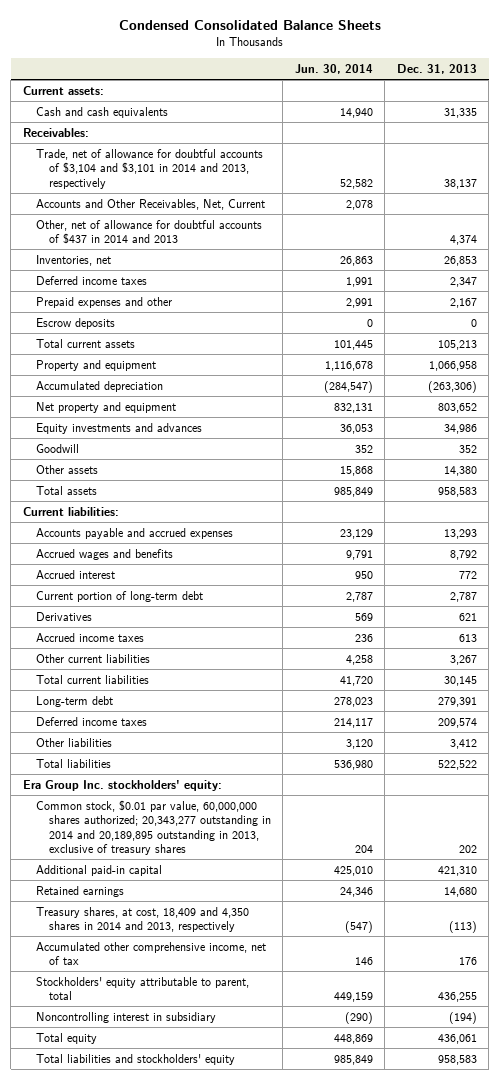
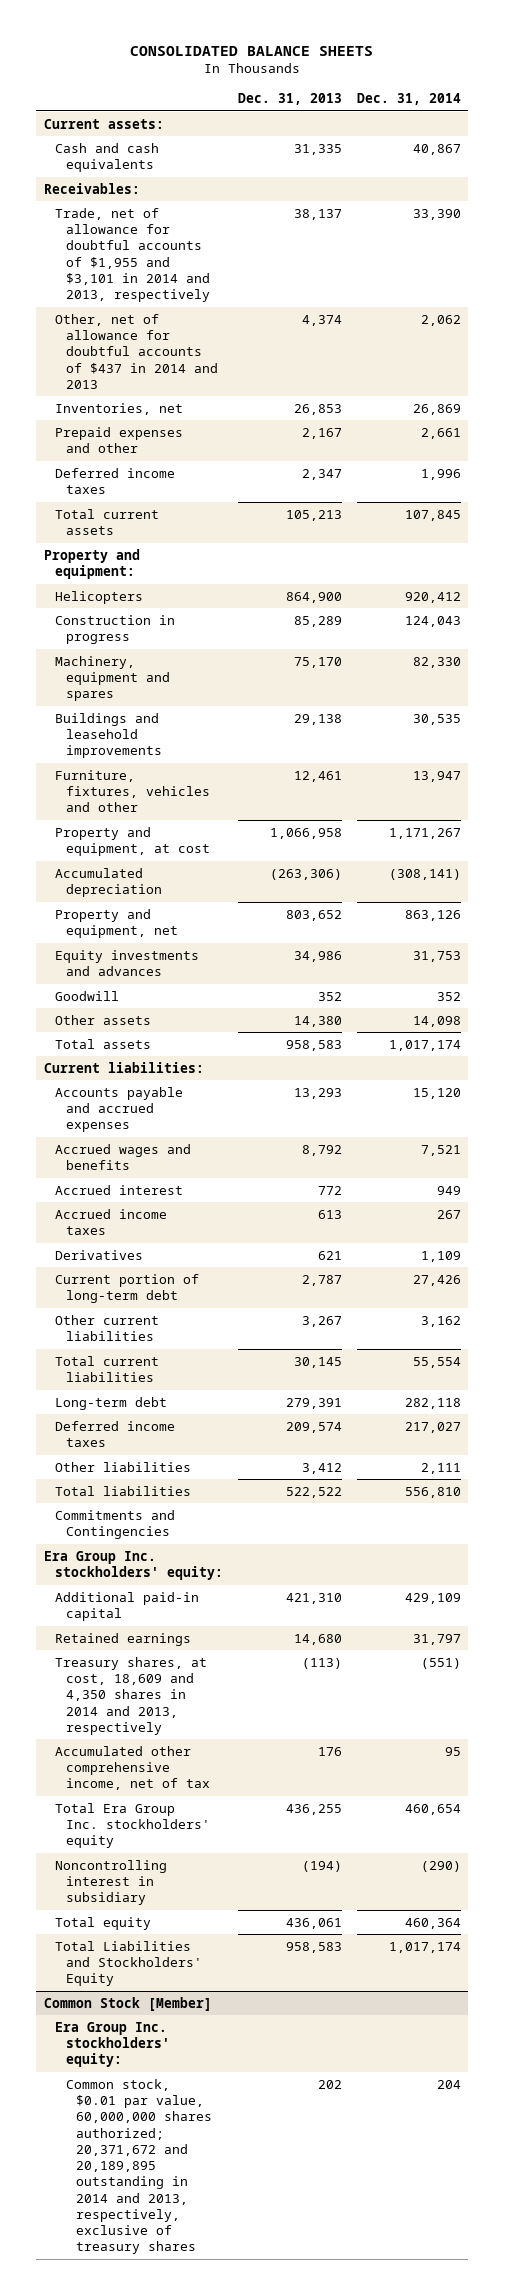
- Condensed Consolidated Balance Sheets
+ CONSOLIDATED BALANCE SHEETS
- | Jun. 30, 2014 | Dec. 31, 2013
+ | Dec. 31, 2013 | Dec. 31, 2014
- Trade, net of allowance for doubtful accounts of $3,104 and $3,101 in 2014 and 2013, respectively | 52,582 | 38,137
- Accounts and Other Receivables, Net, Current | 2,078 |
+ Trade, net of allowance for doubtful accounts of $1,955 and $3,101 in 2014 and 2013, respectively | 38,137 | 33,390
- Escrow deposits | 0 | 0
moved down: Deferred income taxes | 2,347 | 1,996
- Property and equipment | 1,116,678 | 1,066,958
+ Property and equipment:
+ Helicopters | 864,900 | 920,412
+ Construction in progress | 85,289 | 124,043
+ Machinery, equipment and spares | 75,170 | 82,330
+ Buildings and leasehold improvements | 29,138 | 30,535
+ Furniture, fixtures, vehicles and other | 12,461 | 13,947
+ Property and equipment, at cost | 1,066,958 | 1,171,267
- Net property and equipment | 832,131 | 803,652
+ Property and equipment, net | 803,652 | 863,126
moved down: Derivatives | 621 | 1,109
moved down: Current portion of long-term debt | 2,787 | 27,426
+ Commitments and Contingencies
- Common stock, $0.01 par value, 60,000,000 shares authorized; 20,343,277 outstanding in 2014 and 20,189,895 outstanding in 2013, exclusive of treasury shares | 204 | 202
- Treasury shares, at cost, 18,409 and 4,350 shares in 2014 and 2013, respectively | (547) | (113)
+ Treasury shares, at cost, 18,609 and 4,350 shares in 2014 and 2013, respectively | (113) | (551)
- Stockholders' equity attributable to parent, total | 449,159 | 436,255
+ Total Era Group Inc. stockholders' equity | 436,255 | 460,654
- Total liabilities and stockholders' equity | 985,849 | 958,583
+ Total Liabilities and Stockholders' Equity | 958,583 | 1,017,174
+ Common Stock [Member]
+ Era Group Inc. stockholders' equity:
+ Common stock, $0.01 par value, 60,000,000 shares authorized; 20,371,672 and 20,189,895 outstanding in 2014 and 2013, respectively, exclusive of treasury shares | 202 | 204

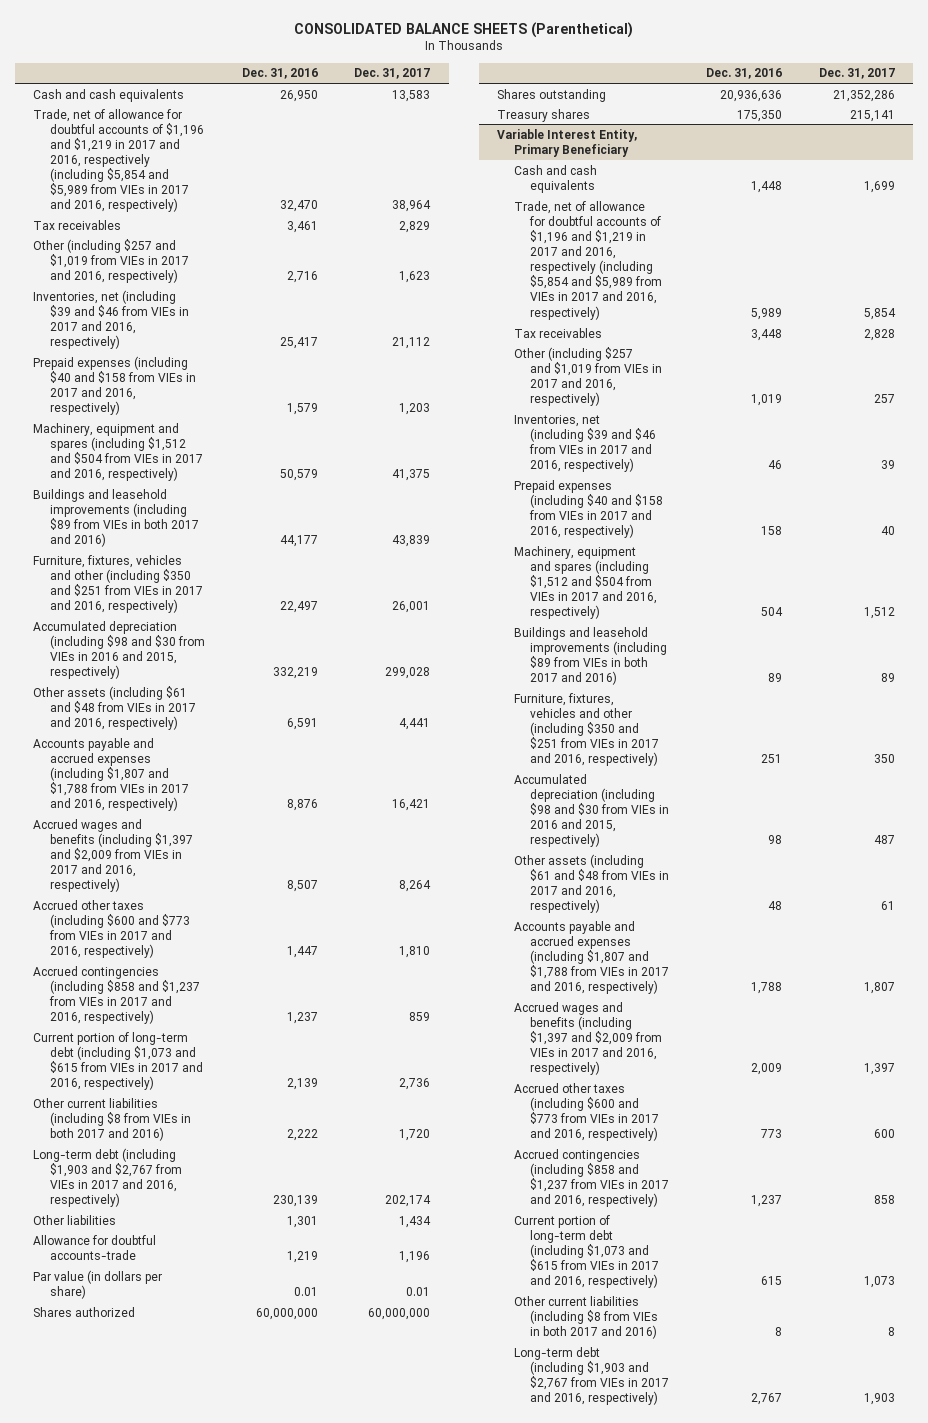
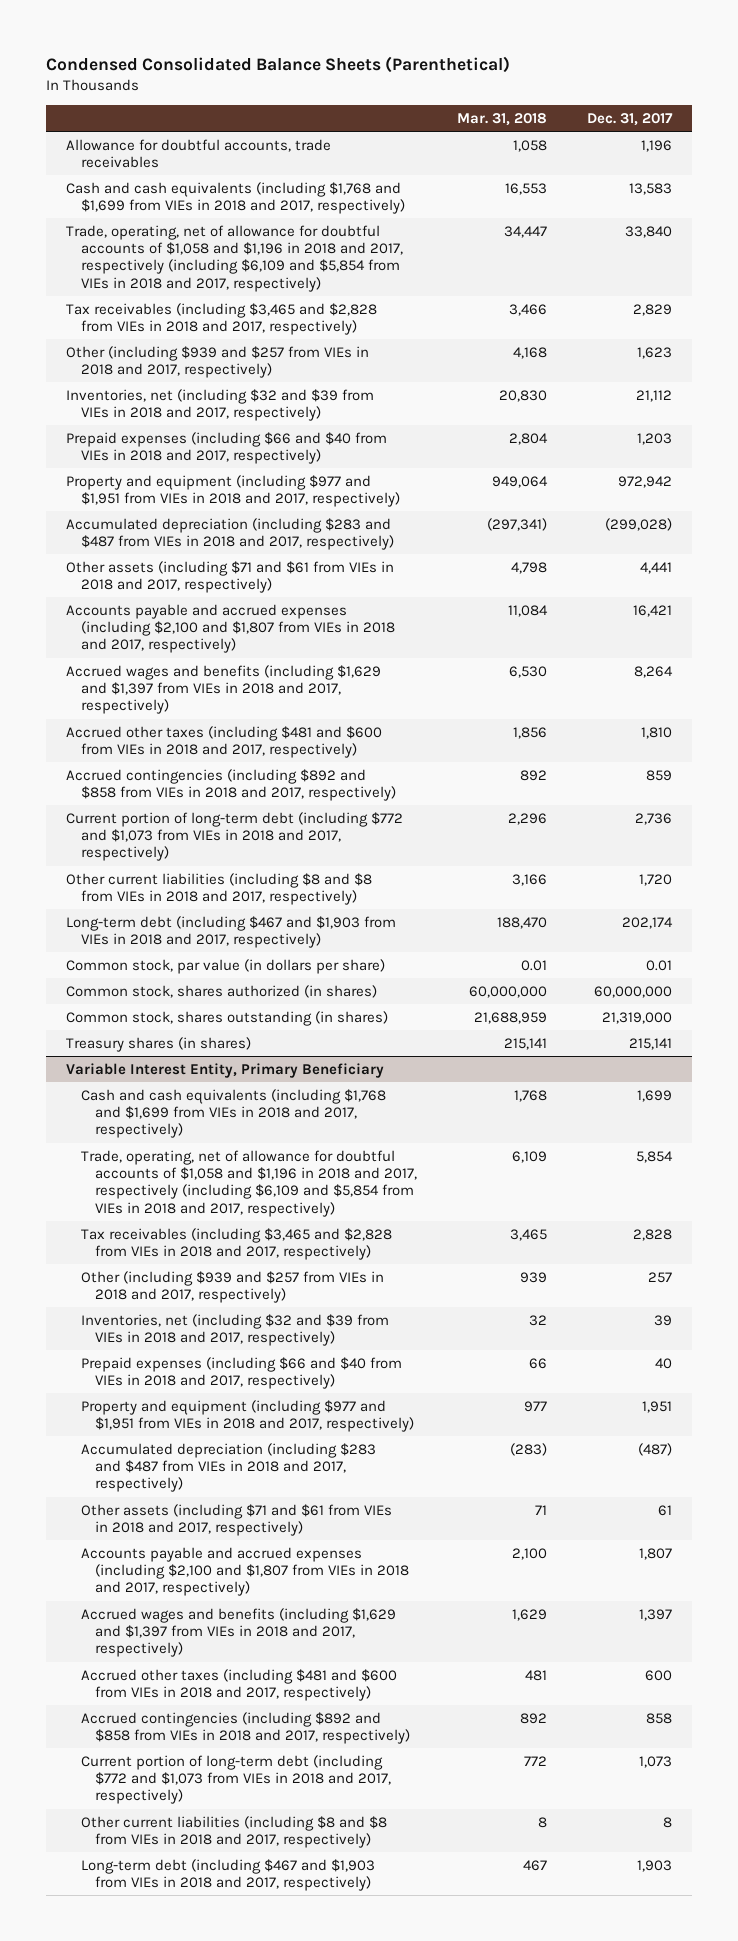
- CONSOLIDATED BALANCE SHEETS (Parenthetical)
+ Condensed Consolidated Balance Sheets (Parenthetical)
- | Dec. 31, 2016 | Dec. 31, 2017
+ | Mar. 31, 2018 | Dec. 31, 2017
- Cash and cash equivalents | 26,950 | 13,583
- Trade, net of allowance for doubtful accounts of $1,196 and $1,219 in 2017 and 2016, respectively (including $5,854 and $5,989 from VIEs in 2017 and 2016, respectively) | 32,470 | 38,964
- Tax receivables | 3,461 | 2,829
- Other (including $257 and $1,019 from VIEs in 2017 and 2016, respectively) | 2,716 | 1,623
- Inventories, net (including $39 and $46 from VIEs in 2017 and 2016, respectively) | 25,417 | 21,112
- Prepaid expenses (including $40 and $158 from VIEs in 2017 and 2016, respectively) | 1,579 | 1,203
- Machinery, equipment and spares (including $1,512 and $504 from VIEs in 2017 and 2016, respectively) | 50,579 | 41,375
- Buildings and leasehold improvements (including $89 from VIEs in both 2017 and 2016) | 44,177 | 43,839
- Furniture, fixtures, vehicles and other (including $350 and $251 from VIEs in 2017 and 2016, respectively) | 22,497 | 26,001
- Accumulated depreciation (including $98 and $30 from VIEs in 2016 and 2015, respectively) | 332,219 | 299,028
- Other assets (including $61 and $48 from VIEs in 2017 and 2016, respectively) | 6,591 | 4,441
- Accounts payable and accrued expenses (including $1,807 and $1,788 from VIEs in 2017 and 2016, respectively) | 8,876 | 16,421
- Accrued wages and benefits (including $1,397 and $2,009 from VIEs in 2017 and 2016, respectively) | 8,507 | 8,264
- Accrued other taxes (including $600 and $773 from VIEs in 2017 and 2016, respectively) | 1,447 | 1,810
- Accrued contingencies (including $858 and $1,237 from VIEs in 2017 and 2016, respectively) | 1,237 | 859
- Current portion of long-term debt (including $1,073 and $615 from VIEs in 2017 and 2016, respectively) | 2,139 | 2,736
- Other current liabilities (including $8 from VIEs in both 2017 and 2016) | 2,222 | 1,720
- Long-term debt (including $1,903 and $2,767 from VIEs in 2017 and 2016, respectively) | 230,139 | 202,174
- Other liabilities | 1,301 | 1,434
- Allowance for doubtful accounts-trade | 1,219 | 1,196
- Par value (in dollars per share) | 0.01 | 0.01
- Shares authorized | 60,000,000 | 60,000,000
- Shares outstanding | 20,936,636 | 21,352,286
- Treasury shares | 175,350 | 215,141
+ Allowance for doubtful accounts, trade receivables | 1,058 | 1,196
+ Cash and cash equivalents (including $1,768 and $1,699 from VIEs in 2018 and 2017, respectively) | 16,553 | 13,583
+ Trade, operating, net of allowance for doubtful accounts of $1,058 and $1,196 in 2018 and 2017, respectively (including $6,109 and $5,854 from VIEs in 2018 and 2017, respectively) | 34,447 | 33,840
+ Tax receivables (including $3,465 and $2,828 from VIEs in 2018 and 2017, respectively) | 3,466 | 2,829
+ Other (including $939 and $257 from VIEs in 2018 and 2017, respectively) | 4,168 | 1,623
+ Inventories, net (including $32 and $39 from VIEs in 2018 and 2017, respectively) | 20,830 | 21,112
+ Prepaid expenses (including $66 and $40 from VIEs in 2018 and 2017, respectively) | 2,804 | 1,203
+ Property and equipment (including $977 and $1,951 from VIEs in 2018 and 2017, respectively) | 949,064 | 972,942
+ Accumulated depreciation (including $283 and $487 from VIEs in 2018 and 2017, respectively) | (297,341) | (299,028)
+ Other assets (including $71 and $61 from VIEs in 2018 and 2017, respectively) | 4,798 | 4,441
+ Accounts payable and accrued expenses (including $2,100 and $1,807 from VIEs in 2018 and 2017, respectively) | 11,084 | 16,421
+ Accrued wages and benefits (including $1,629 and $1,397 from VIEs in 2018 and 2017, respectively) | 6,530 | 8,264
+ Accrued other taxes (including $481 and $600 from VIEs in 2018 and 2017, respectively) | 1,856 | 1,810
+ Accrued contingencies (including $892 and $858 from VIEs in 2018 and 2017, respectively) | 892 | 859
+ Current portion of long-term debt (including $772 and $1,073 from VIEs in 2018 and 2017, respectively) | 2,296 | 2,736
+ Other current liabilities (including $8 and $8 from VIEs in 2018 and 2017, respectively) | 3,166 | 1,720
+ Long-term debt (including $467 and $1,903 from VIEs in 2018 and 2017, respectively) | 188,470 | 202,174
+ Common stock, par value (in dollars per share) | 0.01 | 0.01
+ Common stock, shares authorized (in shares) | 60,000,000 | 60,000,000
+ Common stock, shares outstanding (in shares) | 21,688,959 | 21,319,000
+ Treasury shares (in shares) | 215,141 | 215,141
@ Variable Interest Entity, Primary Beneficiary
- Cash and cash equivalents | 1,448 | 1,699
- Trade, net of allowance for doubtful accounts of $1,196 and $1,219 in 2017 and 2016, respectively (including $5,854 and $5,989 from VIEs in 2017 and 2016, respectively) | 5,989 | 5,854
- Tax receivables | 3,448 | 2,828
- Other (including $257 and $1,019 from VIEs in 2017 and 2016, respectively) | 1,019 | 257
- Inventories, net (including $39 and $46 from VIEs in 2017 and 2016, respectively) | 46 | 39
- Prepaid expenses (including $40 and $158 from VIEs in 2017 and 2016, respectively) | 158 | 40
- Machinery, equipment and spares (including $1,512 and $504 from VIEs in 2017 and 2016, respectively) | 504 | 1,512
- Buildings and leasehold improvements (including $89 from VIEs in both 2017 and 2016) | 89 | 89
- Furniture, fixtures, vehicles and other (including $350 and $251 from VIEs in 2017 and 2016, respectively) | 251 | 350
- Accumulated depreciation (including $98 and $30 from VIEs in 2016 and 2015, respectively) | 98 | 487
- Other assets (including $61 and $48 from VIEs in 2017 and 2016, respectively) | 48 | 61
- Accounts payable and accrued expenses (including $1,807 and $1,788 from VIEs in 2017 and 2016, respectively) | 1,788 | 1,807
- Accrued wages and benefits (including $1,397 and $2,009 from VIEs in 2017 and 2016, respectively) | 2,009 | 1,397
- Accrued other taxes (including $600 and $773 from VIEs in 2017 and 2016, respectively) | 773 | 600
- Accrued contingencies (including $858 and $1,237 from VIEs in 2017 and 2016, respectively) | 1,237 | 858
- Current portion of long-term debt (including $1,073 and $615 from VIEs in 2017 and 2016, respectively) | 615 | 1,073
- Other current liabilities (including $8 from VIEs in both 2017 and 2016) | 8 | 8
- Long-term debt (including $1,903 and $2,767 from VIEs in 2017 and 2016, respectively) | 2,767 | 1,903
+ Cash and cash equivalents (including $1,768 and $1,699 from VIEs in 2018 and 2017, respectively) | 1,768 | 1,699
+ Trade, operating, net of allowance for doubtful accounts of $1,058 and $1,196 in 2018 and 2017, respectively (including $6,109 and $5,854 from VIEs in 2018 and 2017, respectively) | 6,109 | 5,854
+ Tax receivables (including $3,465 and $2,828 from VIEs in 2018 and 2017, respectively) | 3,465 | 2,828
+ Other (including $939 and $257 from VIEs in 2018 and 2017, respectively) | 939 | 257
+ Inventories, net (including $32 and $39 from VIEs in 2018 and 2017, respectively) | 32 | 39
+ Prepaid expenses (including $66 and $40 from VIEs in 2018 and 2017, respectively) | 66 | 40
+ Property and equipment (including $977 and $1,951 from VIEs in 2018 and 2017, respectively) | 977 | 1,951
+ Accumulated depreciation (including $283 and $487 from VIEs in 2018 and 2017, respectively) | (283) | (487)
+ Other assets (including $71 and $61 from VIEs in 2018 and 2017, respectively) | 71 | 61
+ Accounts payable and accrued expenses (including $2,100 and $1,807 from VIEs in 2018 and 2017, respectively) | 2,100 | 1,807
+ Accrued wages and benefits (including $1,629 and $1,397 from VIEs in 2018 and 2017, respectively) | 1,629 | 1,397
+ Accrued other taxes (including $481 and $600 from VIEs in 2018 and 2017, respectively) | 481 | 600
+ Accrued contingencies (including $892 and $858 from VIEs in 2018 and 2017, respectively) | 892 | 858
+ Current portion of long-term debt (including $772 and $1,073 from VIEs in 2018 and 2017, respectively) | 772 | 1,073
+ Other current liabilities (including $8 and $8 from VIEs in 2018 and 2017, respectively) | 8 | 8
+ Long-term debt (including $467 and $1,903 from VIEs in 2018 and 2017, respectively) | 467 | 1,903

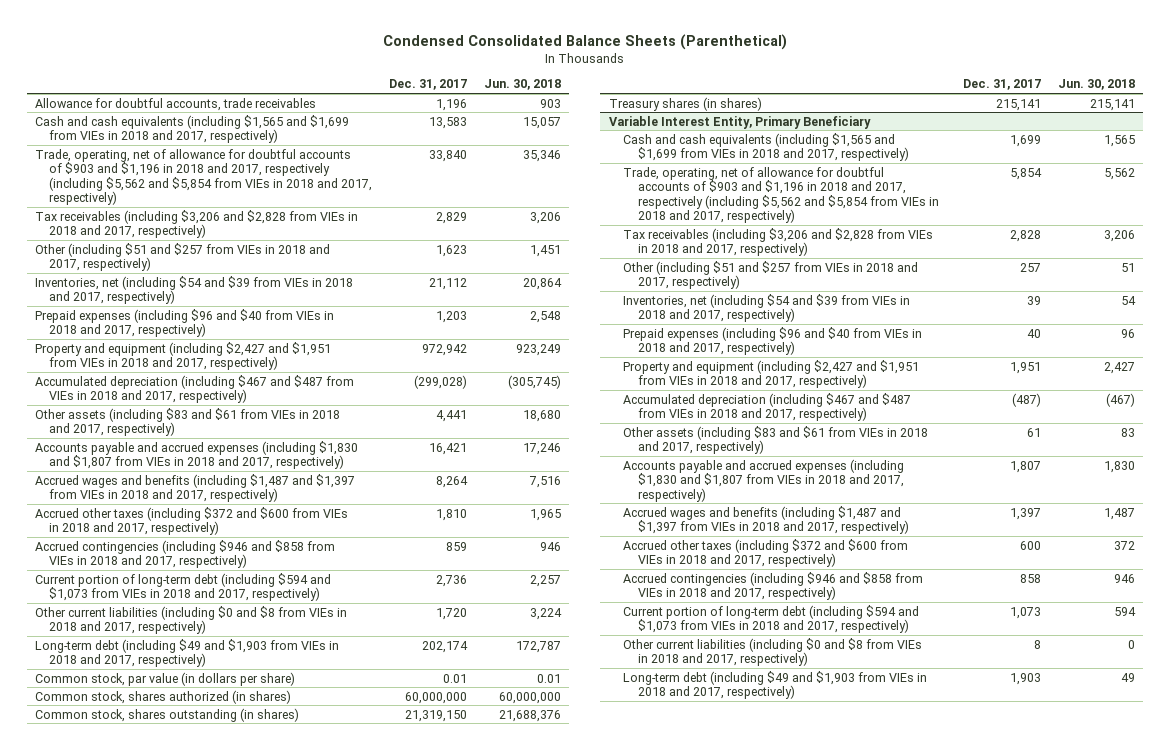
- | Mar. 31, 2018 | Dec. 31, 2017
+ | Dec. 31, 2017 | Jun. 30, 2018
- Cash and cash equivalents (including $1,768 and $1,699 from VIEs in 2018 and 2017, respectively) | 16,553 | 13,583
- Trade, operating, net of allowance for doubtful accounts of $1,058 and $1,196 in 2018 and 2017, respectively (including $6,109 and $5,854 from VIEs in 2018 and 2017, respectively) | 34,447 | 33,840
- Tax receivables (including $3,465 and $2,828 from VIEs in 2018 and 2017, respectively) | 3,466 | 2,829
- Other (including $939 and $257 from VIEs in 2018 and 2017, respectively) | 4,168 | 1,623
- Inventories, net (including $32 and $39 from VIEs in 2018 and 2017, respectively) | 20,830 | 21,112
- Prepaid expenses (including $66 and $40 from VIEs in 2018 and 2017, respectively) | 2,804 | 1,203
- Property and equipment (including $977 and $1,951 from VIEs in 2018 and 2017, respectively) | 949,064 | 972,942
- Accumulated depreciation (including $283 and $487 from VIEs in 2018 and 2017, respectively) | (297,341) | (299,028)
- Other assets (including $71 and $61 from VIEs in 2018 and 2017, respectively) | 4,798 | 4,441
- Accounts payable and accrued expenses (including $2,100 and $1,807 from VIEs in 2018 and 2017, respectively) | 11,084 | 16,421
- Accrued wages and benefits (including $1,629 and $1,397 from VIEs in 2018 and 2017, respectively) | 6,530 | 8,264
- Accrued other taxes (including $481 and $600 from VIEs in 2018 and 2017, respectively) | 1,856 | 1,810
- Accrued contingencies (including $892 and $858 from VIEs in 2018 and 2017, respectively) | 892 | 859
- Current portion of long-term debt (including $772 and $1,073 from VIEs in 2018 and 2017, respectively) | 2,296 | 2,736
- Other current liabilities (including $8 and $8 from VIEs in 2018 and 2017, respectively) | 3,166 | 1,720
- Long-term debt (including $467 and $1,903 from VIEs in 2018 and 2017, respectively) | 188,470 | 202,174
+ Cash and cash equivalents (including $1,565 and $1,699 from VIEs in 2018 and 2017, respectively) | 13,583 | 15,057
+ Trade, operating, net of allowance for doubtful accounts of $903 and $1,196 in 2018 and 2017, respectively (including $5,562 and $5,854 from VIEs in 2018 and 2017, respectively) | 33,840 | 35,346
+ Tax receivables (including $3,206 and $2,828 from VIEs in 2018 and 2017, respectively) | 2,829 | 3,206
+ Other (including $51 and $257 from VIEs in 2018 and 2017, respectively) | 1,623 | 1,451
+ Inventories, net (including $54 and $39 from VIEs in 2018 and 2017, respectively) | 21,112 | 20,864
+ Prepaid expenses (including $96 and $40 from VIEs in 2018 and 2017, respectively) | 1,203 | 2,548
+ Property and equipment (including $2,427 and $1,951 from VIEs in 2018 and 2017, respectively) | 972,942 | 923,249
+ Accumulated depreciation (including $467 and $487 from VIEs in 2018 and 2017, respectively) | (299,028) | (305,745)
+ Other assets (including $83 and $61 from VIEs in 2018 and 2017, respectively) | 4,441 | 18,680
+ Accounts payable and accrued expenses (including $1,830 and $1,807 from VIEs in 2018 and 2017, respectively) | 16,421 | 17,246
+ Accrued wages and benefits (including $1,487 and $1,397 from VIEs in 2018 and 2017, respectively) | 8,264 | 7,516
+ Accrued other taxes (including $372 and $600 from VIEs in 2018 and 2017, respectively) | 1,810 | 1,965
+ Accrued contingencies (including $946 and $858 from VIEs in 2018 and 2017, respectively) | 859 | 946
+ Current portion of long-term debt (including $594 and $1,073 from VIEs in 2018 and 2017, respectively) | 2,736 | 2,257
+ Other current liabilities (including $0 and $8 from VIEs in 2018 and 2017, respectively) | 1,720 | 3,224
+ Long-term debt (including $49 and $1,903 from VIEs in 2018 and 2017, respectively) | 202,174 | 172,787
- Common stock, shares outstanding (in shares) | 21,688,959 | 21,319,000
+ Common stock, shares outstanding (in shares) | 21,319,150 | 21,688,376
@ Variable Interest Entity, Primary Beneficiary
- Cash and cash equivalents (including $1,768 and $1,699 from VIEs in 2018 and 2017, respectively) | 1,768 | 1,699
- Trade, operating, net of allowance for doubtful accounts of $1,058 and $1,196 in 2018 and 2017, respectively (including $6,109 and $5,854 from VIEs in 2018 and 2017, respectively) | 6,109 | 5,854
- Tax receivables (including $3,465 and $2,828 from VIEs in 2018 and 2017, respectively) | 3,465 | 2,828
- Other (including $939 and $257 from VIEs in 2018 and 2017, respectively) | 939 | 257
- Inventories, net (including $32 and $39 from VIEs in 2018 and 2017, respectively) | 32 | 39
- Prepaid expenses (including $66 and $40 from VIEs in 2018 and 2017, respectively) | 66 | 40
- Property and equipment (including $977 and $1,951 from VIEs in 2018 and 2017, respectively) | 977 | 1,951
- Accumulated depreciation (including $283 and $487 from VIEs in 2018 and 2017, respectively) | (283) | (487)
- Other assets (including $71 and $61 from VIEs in 2018 and 2017, respectively) | 71 | 61
- Accounts payable and accrued expenses (including $2,100 and $1,807 from VIEs in 2018 and 2017, respectively) | 2,100 | 1,807
- Accrued wages and benefits (including $1,629 and $1,397 from VIEs in 2018 and 2017, respectively) | 1,629 | 1,397
- Accrued other taxes (including $481 and $600 from VIEs in 2018 and 2017, respectively) | 481 | 600
- Accrued contingencies (including $892 and $858 from VIEs in 2018 and 2017, respectively) | 892 | 858
- Current portion of long-term debt (including $772 and $1,073 from VIEs in 2018 and 2017, respectively) | 772 | 1,073
- Other current liabilities (including $8 and $8 from VIEs in 2018 and 2017, respectively) | 8 | 8
- Long-term debt (including $467 and $1,903 from VIEs in 2018 and 2017, respectively) | 467 | 1,903
+ Cash and cash equivalents (including $1,565 and $1,699 from VIEs in 2018 and 2017, respectively) | 1,699 | 1,565
+ Trade, operating, net of allowance for doubtful accounts of $903 and $1,196 in 2018 and 2017, respectively (including $5,562 and $5,854 from VIEs in 2018 and 2017, respectively) | 5,854 | 5,562
+ Tax receivables (including $3,206 and $2,828 from VIEs in 2018 and 2017, respectively) | 2,828 | 3,206
+ Other (including $51 and $257 from VIEs in 2018 and 2017, respectively) | 257 | 51
+ Inventories, net (including $54 and $39 from VIEs in 2018 and 2017, respectively) | 39 | 54
+ Prepaid expenses (including $96 and $40 from VIEs in 2018 and 2017, respectively) | 40 | 96
+ Property and equipment (including $2,427 and $1,951 from VIEs in 2018 and 2017, respectively) | 1,951 | 2,427
+ Accumulated depreciation (including $467 and $487 from VIEs in 2018 and 2017, respectively) | (487) | (467)
+ Other assets (including $83 and $61 from VIEs in 2018 and 2017, respectively) | 61 | 83
+ Accounts payable and accrued expenses (including $1,830 and $1,807 from VIEs in 2018 and 2017, respectively) | 1,807 | 1,830
+ Accrued wages and benefits (including $1,487 and $1,397 from VIEs in 2018 and 2017, respectively) | 1,397 | 1,487
+ Accrued other taxes (including $372 and $600 from VIEs in 2018 and 2017, respectively) | 600 | 372
+ Accrued contingencies (including $946 and $858 from VIEs in 2018 and 2017, respectively) | 858 | 946
+ Current portion of long-term debt (including $594 and $1,073 from VIEs in 2018 and 2017, respectively) | 1,073 | 594
+ Other current liabilities (including $0 and $8 from VIEs in 2018 and 2017, respectively) | 8 | 0
+ Long-term debt (including $49 and $1,903 from VIEs in 2018 and 2017, respectively) | 1,903 | 49

